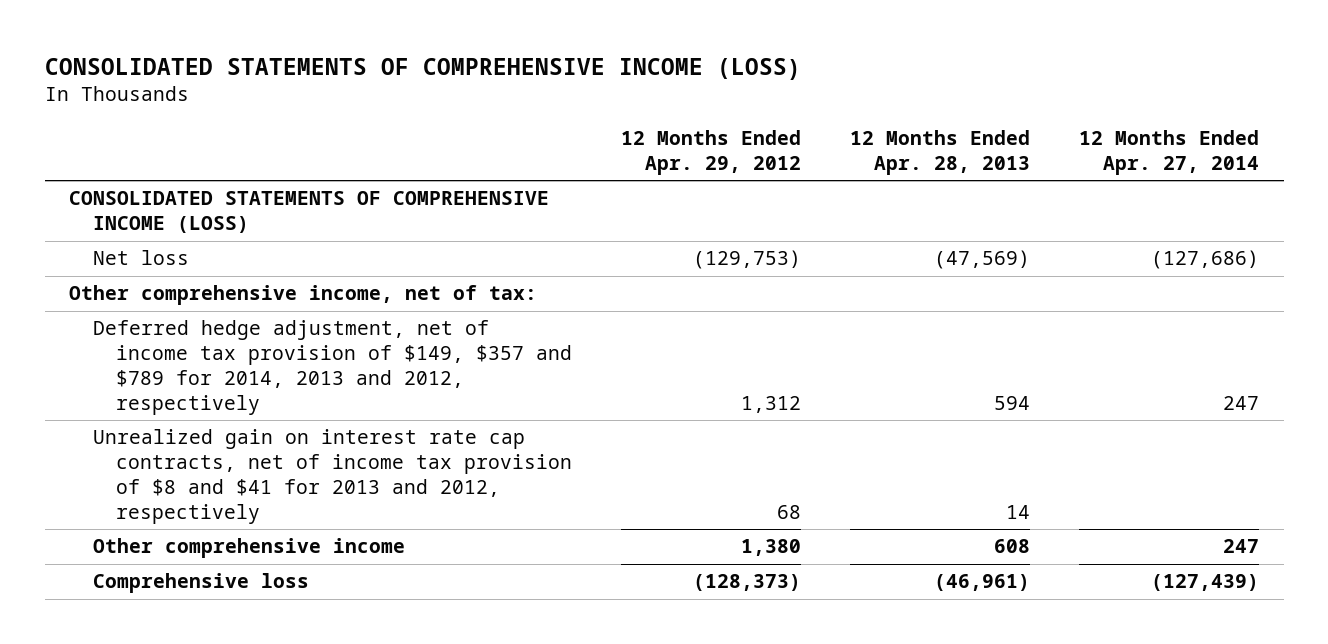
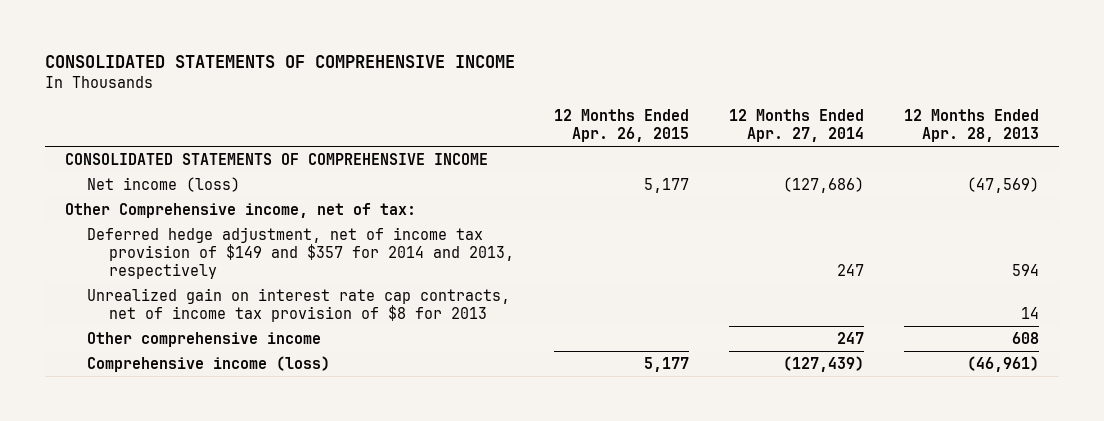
- CONSOLIDATED STATEMENTS OF COMPREHENSIVE INCOME (LOSS)
+ CONSOLIDATED STATEMENTS OF COMPREHENSIVE INCOME
- | 12 Months Ended Apr. 29, 2012 | 12 Months Ended Apr. 28, 2013 | 12 Months Ended Apr. 27, 2014
+ | 12 Months Ended Apr. 26, 2015 | 12 Months Ended Apr. 27, 2014 | 12 Months Ended Apr. 28, 2013
- CONSOLIDATED STATEMENTS OF COMPREHENSIVE INCOME (LOSS)
- Net loss | (129,753) | (47,569) | (127,686)
- Other comprehensive income, net of tax:
- Deferred hedge adjustment, net of income tax provision of $149, $357 and $789 for 2014, 2013 and 2012, respectively | 1,312 | 594 | 247
- Unrealized gain on interest rate cap contracts, net of income tax provision of $8 and $41 for 2013 and 2012, respectively | 68 | 14 |
+ CONSOLIDATED STATEMENTS OF COMPREHENSIVE INCOME
+ Net income (loss) | 5,177 | (127,686) | (47,569)
+ Other Comprehensive income, net of tax:
+ Deferred hedge adjustment, net of income tax provision of $149 and $357 for 2014 and 2013, respectively | | 247 | 594
+ Unrealized gain on interest rate cap contracts, net of income tax provision of $8 for 2013 | | | 14
- Comprehensive loss | (128,373) | (46,961) | (127,439)
+ Comprehensive income (loss) | 5,177 | (127,439) | (46,961)

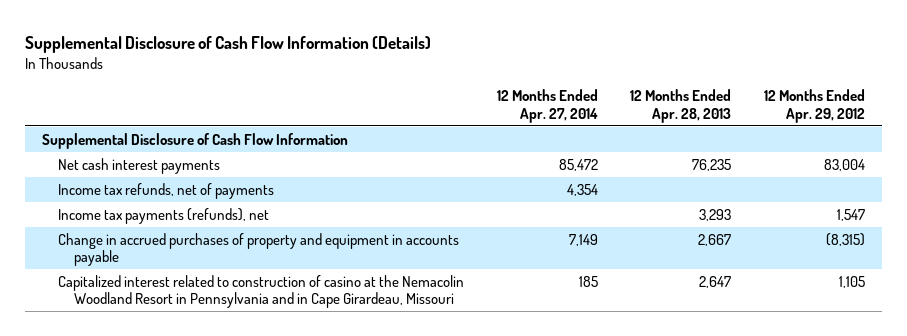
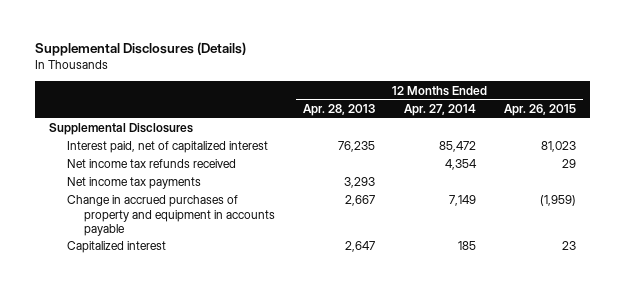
- Supplemental Disclosure of Cash Flow Information (Details)
+ Supplemental Disclosures (Details)
- | 12 Months Ended Apr. 27, 2014 | 12 Months Ended Apr. 28, 2013 | 12 Months Ended Apr. 29, 2012
+ | 12 Months Ended Apr. 28, 2013 | 12 Months Ended Apr. 27, 2014 | 12 Months Ended Apr. 26, 2015
- Supplemental Disclosure of Cash Flow Information
- Net cash interest payments | 85,472 | 76,235 | 83,004
- Income tax refunds, net of payments | 4,354 | |
- Income tax payments (refunds), net | | 3,293 | 1,547
+ Supplemental Disclosures
+ Interest paid, net of capitalized interest | 76,235 | 85,472 | 81,023
+ Net income tax refunds received | | 4,354 | 29
+ Net income tax payments | 3,293 | |
- Capitalized interest related to construction of casino at the Nemacolin Woodland Resort in Pennsylvania and in Cape Girardeau, Missouri | 185 | 2,647 | 1,105
+ Capitalized interest | 2,647 | 185 | 23

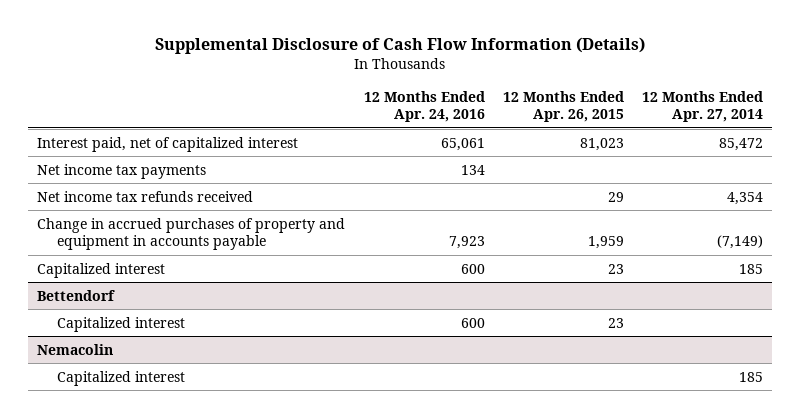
- Supplemental Disclosures (Details)
+ Supplemental Disclosure of Cash Flow Information (Details)
- | 12 Months Ended Apr. 28, 2013 | 12 Months Ended Apr. 27, 2014 | 12 Months Ended Apr. 26, 2015
+ | 12 Months Ended Apr. 24, 2016 | 12 Months Ended Apr. 26, 2015 | 12 Months Ended Apr. 27, 2014
- Supplemental Disclosures
- Change in accrued purchases of property and equipment in accounts payable | 2,667 | 7,149 | (1,959)
moved down: Net income tax refunds received | | 29 | 4,354
+ Change in accrued purchases of property and equipment in accounts payable | 7,923 | 1,959 | (7,149)
+ Bettendorf
+ Capitalized interest | 600 | 23 |
+ Nemacolin
+ Capitalized interest | | | 185

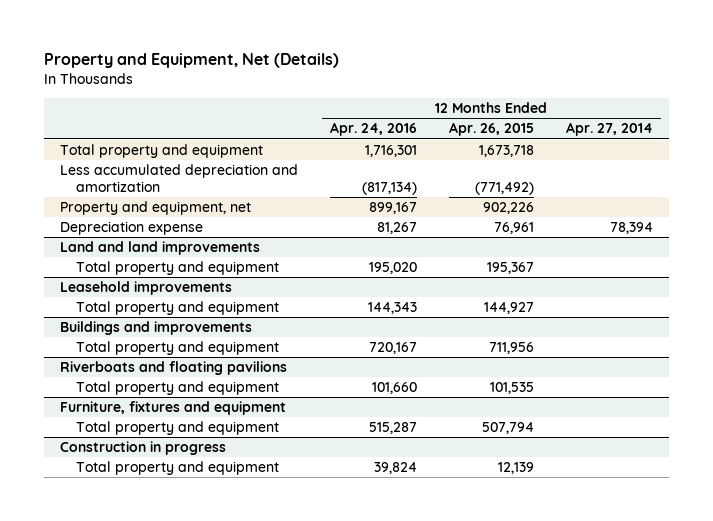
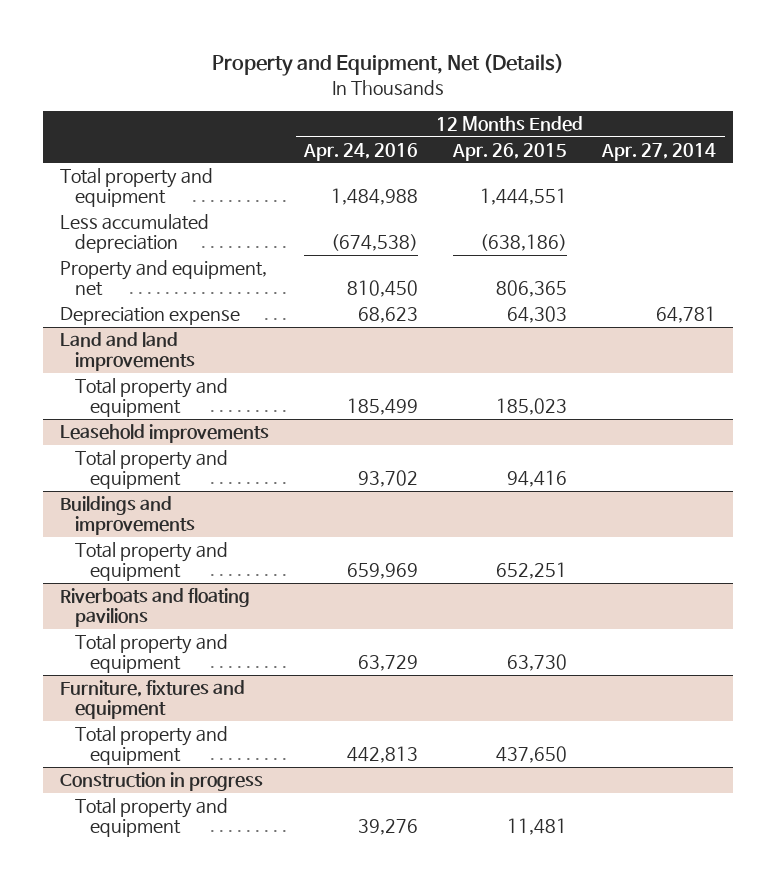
- Total property and equipment | 1,716,301 | 1,673,718 |
- Less accumulated depreciation and amortization | (817,134) | (771,492) |
- Property and equipment, net | 899,167 | 902,226 |
- Depreciation expense | 81,267 | 76,961 | 78,394
+ Total property and equipment | 1,484,988 | 1,444,551 |
+ Less accumulated depreciation | (674,538) | (638,186) |
+ Property and equipment, net | 810,450 | 806,365 |
+ Depreciation expense | 68,623 | 64,303 | 64,781
@ Land and land improvements
- Total property and equipment | 195,020 | 195,367 |
+ Total property and equipment | 185,499 | 185,023 |
@ Leasehold improvements
- Total property and equipment | 144,343 | 144,927 |
+ Total property and equipment | 93,702 | 94,416 |
@ Buildings and improvements
- Total property and equipment | 720,167 | 711,956 |
+ Total property and equipment | 659,969 | 652,251 |
@ Riverboats and floating pavilions
- Total property and equipment | 101,660 | 101,535 |
+ Total property and equipment | 63,729 | 63,730 |
@ Furniture, fixtures and equipment
- Total property and equipment | 515,287 | 507,794 |
+ Total property and equipment | 442,813 | 437,650 |
@ Construction in progress
- Total property and equipment | 39,824 | 12,139 |
+ Total property and equipment | 39,276 | 11,481 |

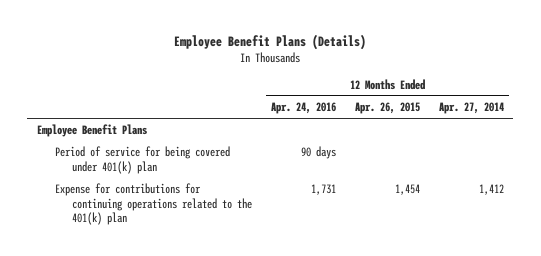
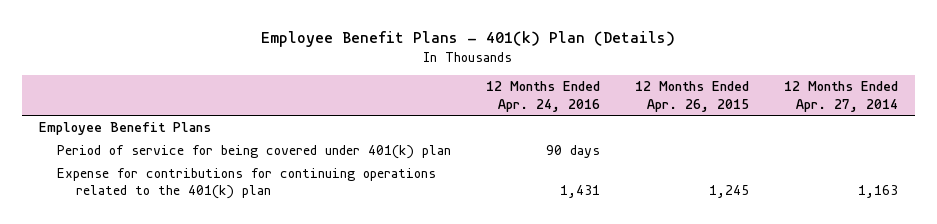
- Employee Benefit Plans (Details)
+ Employee Benefit Plans - 401(k) Plan (Details)
- Expense for contributions for continuing operations related to the 401(k) plan | 1,731 | 1,454 | 1,412
+ Expense for contributions for continuing operations related to the 401(k) plan | 1,431 | 1,245 | 1,163

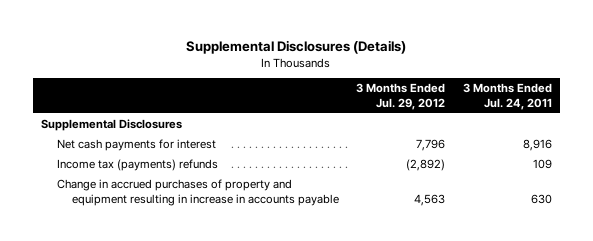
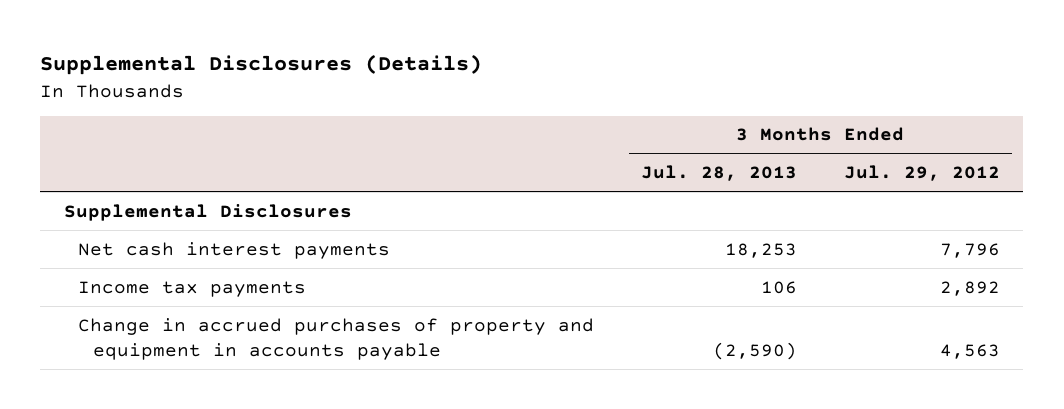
- | 3 Months Ended Jul. 29, 2012 | 3 Months Ended Jul. 24, 2011
+ | 3 Months Ended Jul. 28, 2013 | 3 Months Ended Jul. 29, 2012
- Net cash payments for interest | 7,796 | 8,916
- Income tax (payments) refunds | (2,892) | 109
- Change in accrued purchases of property and equipment resulting in increase in accounts payable | 4,563 | 630
+ Net cash interest payments | 18,253 | 7,796
+ Income tax payments | 106 | 2,892
+ Change in accrued purchases of property and equipment in accounts payable | (2,590) | 4,563

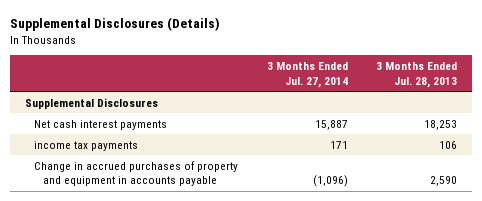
- | 3 Months Ended Jul. 28, 2013 | 3 Months Ended Jul. 29, 2012
+ | 3 Months Ended Jul. 27, 2014 | 3 Months Ended Jul. 28, 2013
- Income tax payments | 106 | 2,892
- Change in accrued purchases of property and equipment in accounts payable | (2,590) | 4,563
+ income tax payments | 171 | 106
+ Change in accrued purchases of property and equipment in accounts payable | (1,096) | 2,590

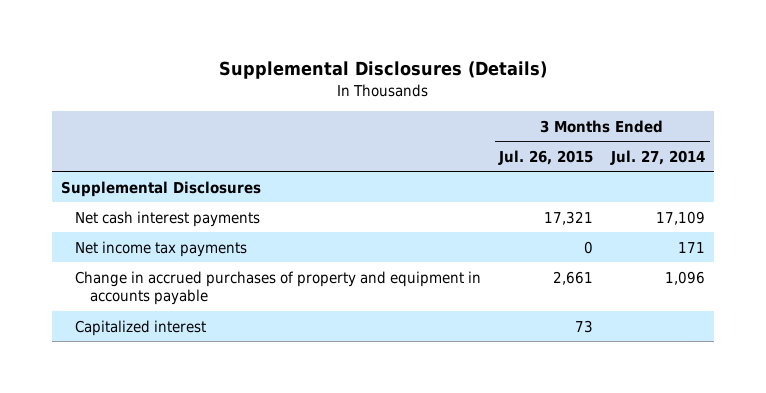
- | 3 Months Ended Jul. 27, 2014 | 3 Months Ended Jul. 28, 2013
+ | 3 Months Ended Jul. 26, 2015 | 3 Months Ended Jul. 27, 2014
- Net cash interest payments | 15,887 | 18,253
- income tax payments | 171 | 106
- Change in accrued purchases of property and equipment in accounts payable | (1,096) | 2,590
+ Net cash interest payments | 17,321 | 17,109
+ Net income tax payments | 0 | 171
+ Change in accrued purchases of property and equipment in accounts payable | 2,661 | 1,096
+ Capitalized interest | 73 |

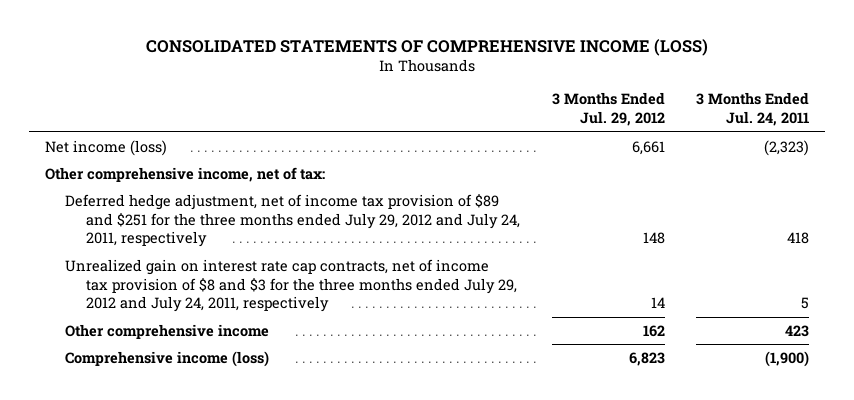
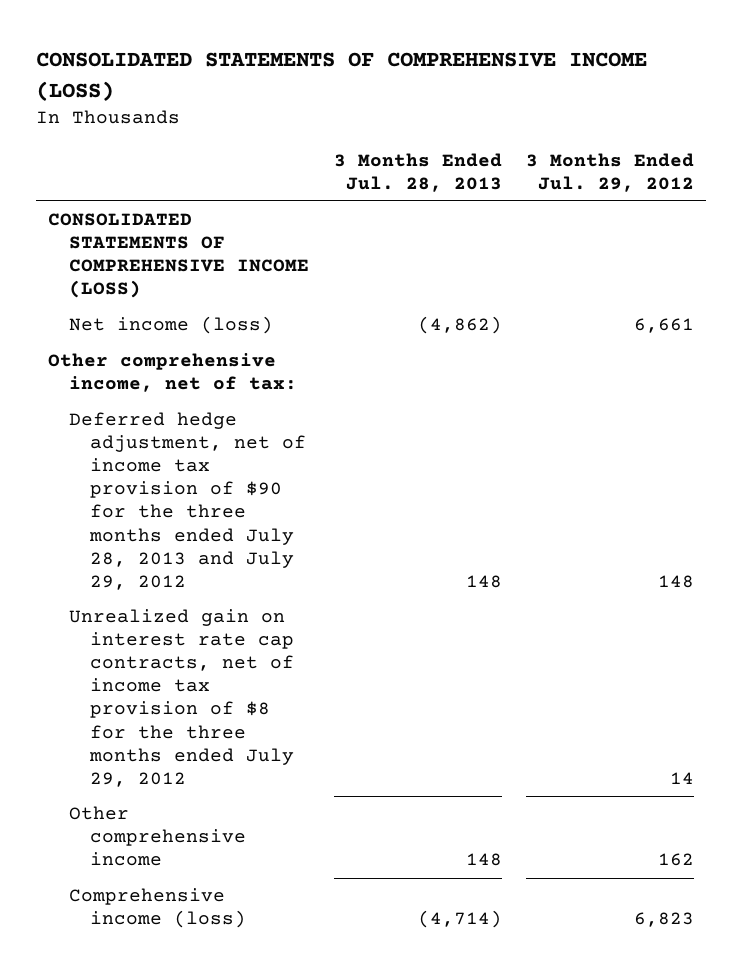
- | 3 Months Ended Jul. 29, 2012 | 3 Months Ended Jul. 24, 2011
+ | 3 Months Ended Jul. 28, 2013 | 3 Months Ended Jul. 29, 2012
+ CONSOLIDATED STATEMENTS OF COMPREHENSIVE INCOME (LOSS)
- Deferred hedge adjustment, net of income tax provision of $89 and $251 for the three months ended July 29, 2012 and July 24, 2011, respectively | 148 | 418
- Unrealized gain on interest rate cap contracts, net of income tax provision of $8 and $3 for the three months ended July 29, 2012 and July 24, 2011, respectively | 14 | 5
+ Deferred hedge adjustment, net of income tax provision of $90 for the three months ended July 28, 2013 and July 29, 2012 | 148 | 148
+ Unrealized gain on interest rate cap contracts, net of income tax provision of $8 for the three months ended July 29, 2012 | | 14

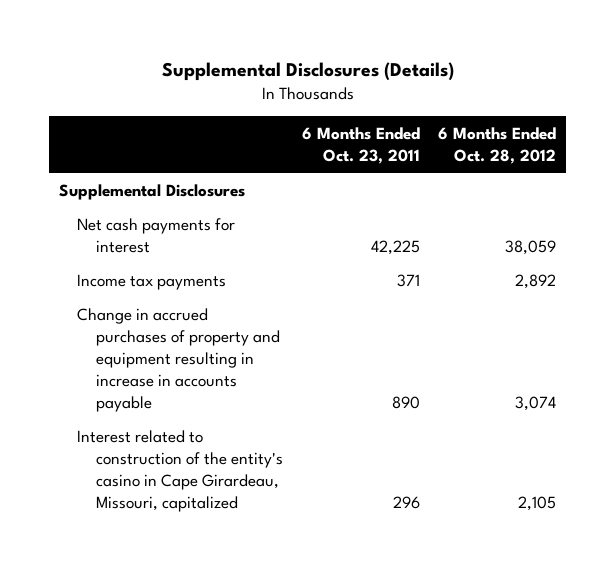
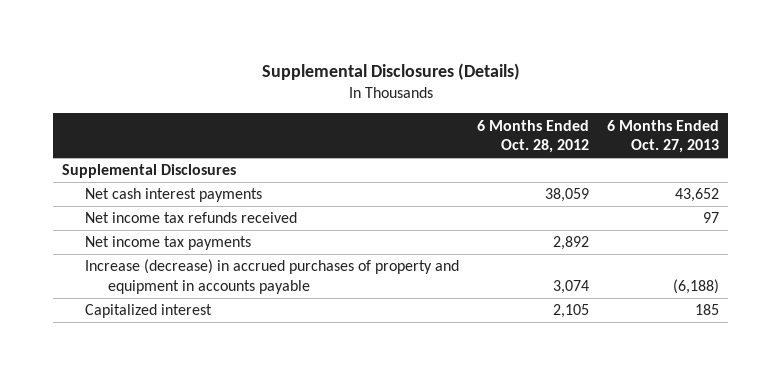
- | 6 Months Ended Oct. 23, 2011 | 6 Months Ended Oct. 28, 2012
+ | 6 Months Ended Oct. 28, 2012 | 6 Months Ended Oct. 27, 2013
- Net cash payments for interest | 42,225 | 38,059
- Income tax payments | 371 | 2,892
- Change in accrued purchases of property and equipment resulting in increase in accounts payable | 890 | 3,074
- Interest related to construction of the entity's casino in Cape Girardeau, Missouri, capitalized | 296 | 2,105
+ Net cash interest payments | 38,059 | 43,652
+ Net income tax refunds received | | 97
+ Net income tax payments | 2,892 |
+ Increase (decrease) in accrued purchases of property and equipment in accounts payable | 3,074 | (6,188)
+ Capitalized interest | 2,105 | 185

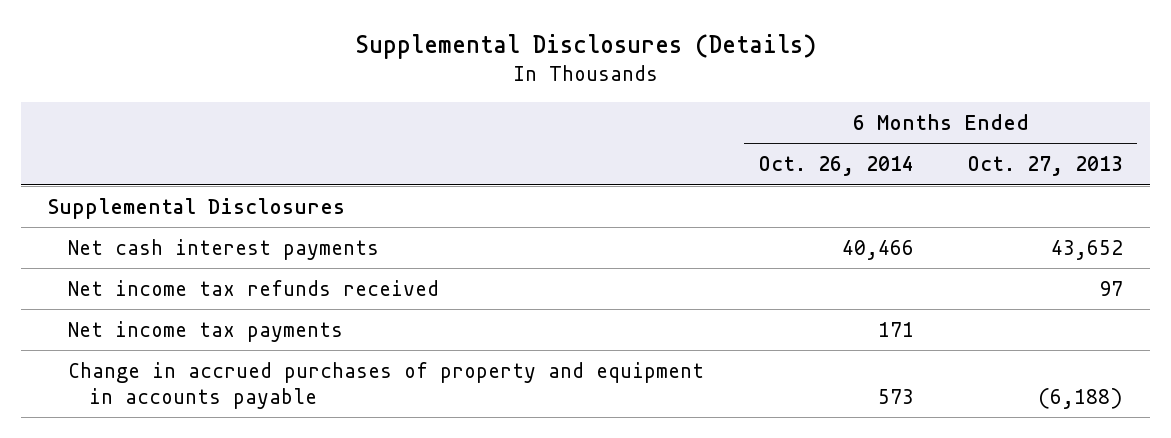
- | 6 Months Ended Oct. 28, 2012 | 6 Months Ended Oct. 27, 2013
+ | 6 Months Ended Oct. 26, 2014 | 6 Months Ended Oct. 27, 2013
- Increase (decrease) in accrued purchases of property and equipment in accounts payable | 3,074 | (6,188)
- Capitalized interest | 2,105 | 185
+ Change in accrued purchases of property and equipment in accounts payable | 573 | (6,188)

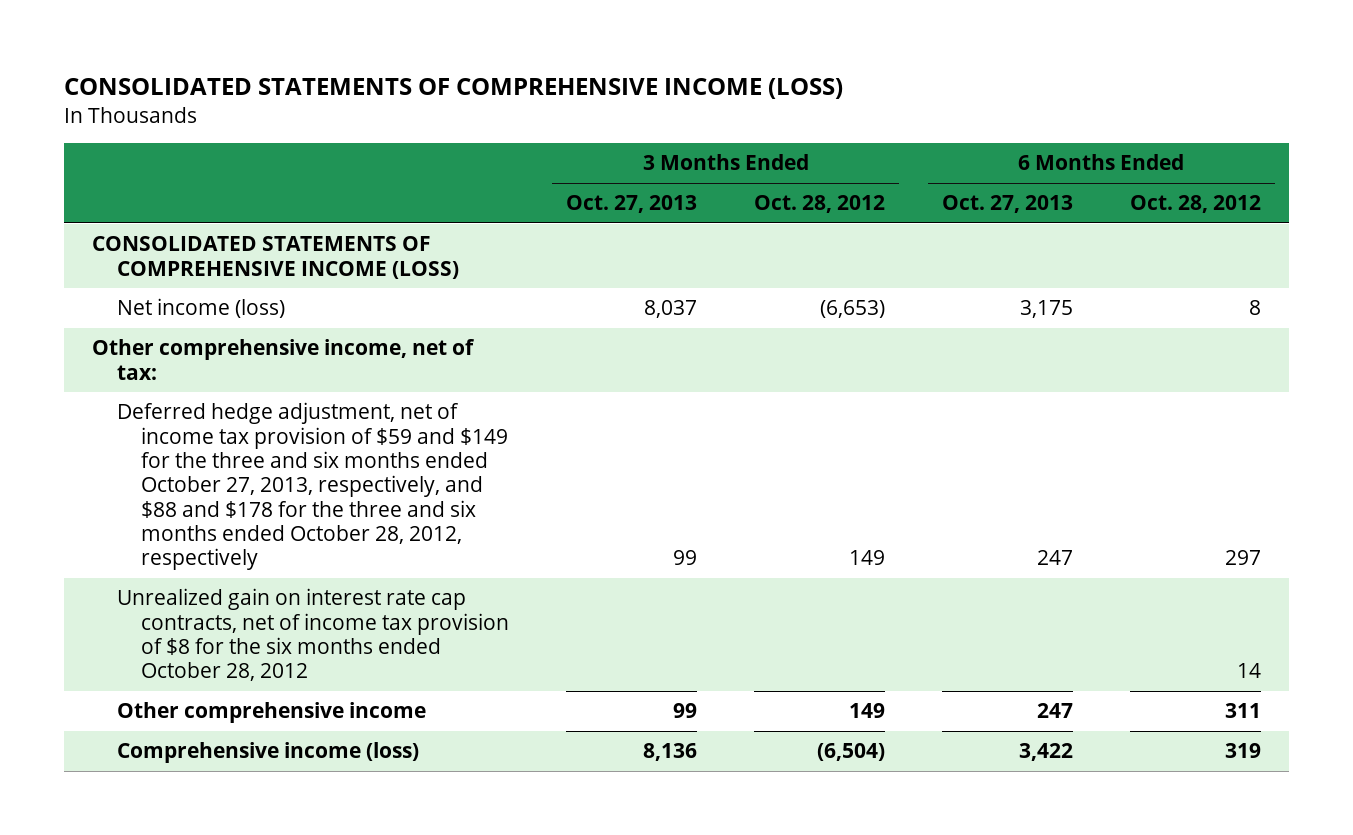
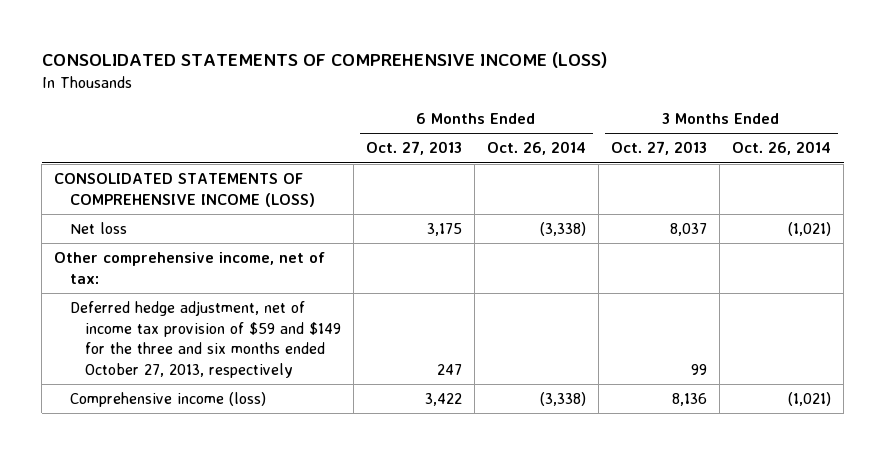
- | 3 Months Ended Oct. 27, 2013 | 3 Months Ended Oct. 28, 2012 | 6 Months Ended Oct. 27, 2013 | 6 Months Ended Oct. 28, 2012
+ | 6 Months Ended Oct. 27, 2013 | 6 Months Ended Oct. 26, 2014 | 3 Months Ended Oct. 27, 2013 | 3 Months Ended Oct. 26, 2014
- Net income (loss) | 8,037 | (6,653) | 3,175 | 8
+ Net loss | 3,175 | (3,338) | 8,037 | (1,021)
- Deferred hedge adjustment, net of income tax provision of $59 and $149 for the three and six months ended October 27, 2013, respectively, and $88 and $178 for the three and six months ended October 28, 2012, respectively | 99 | 149 | 247 | 297
- Unrealized gain on interest rate cap contracts, net of income tax provision of $8 for the six months ended October 28, 2012 | | | | 14
- Other comprehensive income | 99 | 149 | 247 | 311
+ Deferred hedge adjustment, net of income tax provision of $59 and $149 for the three and six months ended October 27, 2013, respectively | 247 | | 99 |

